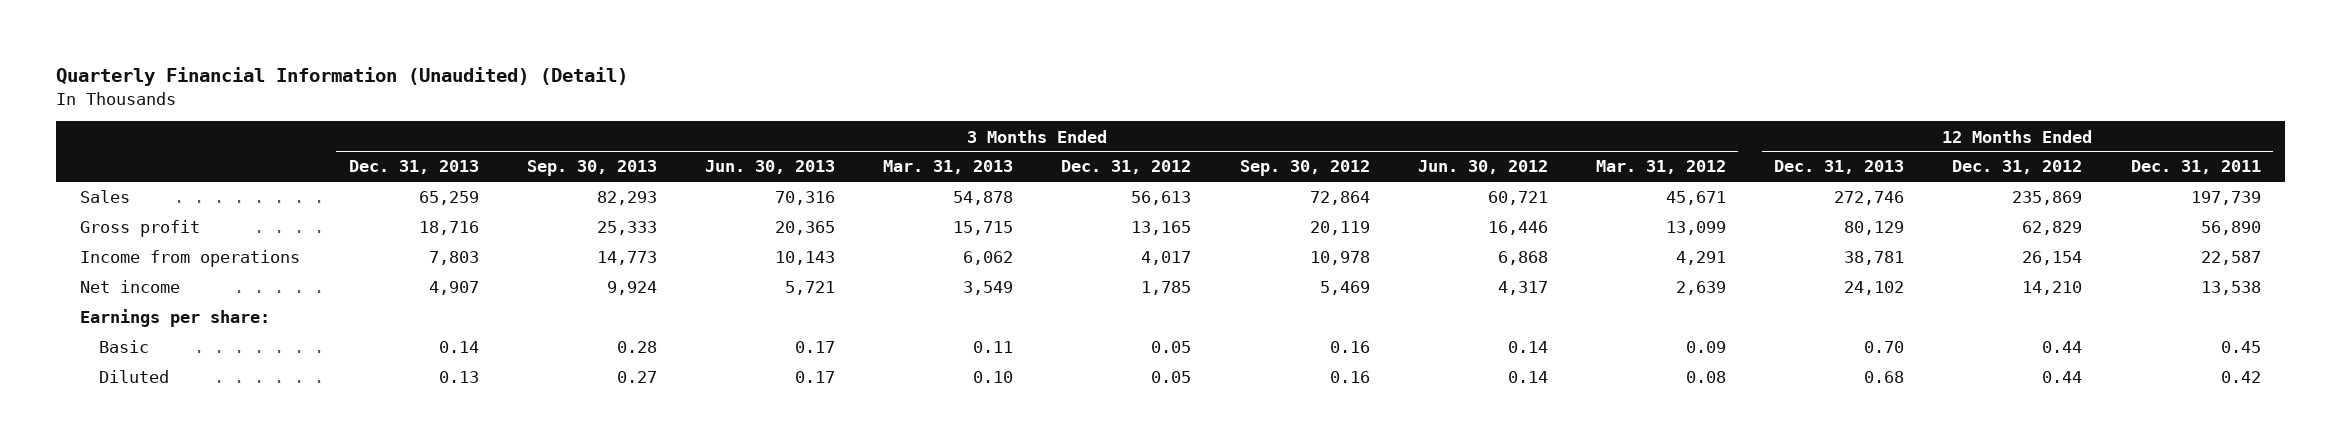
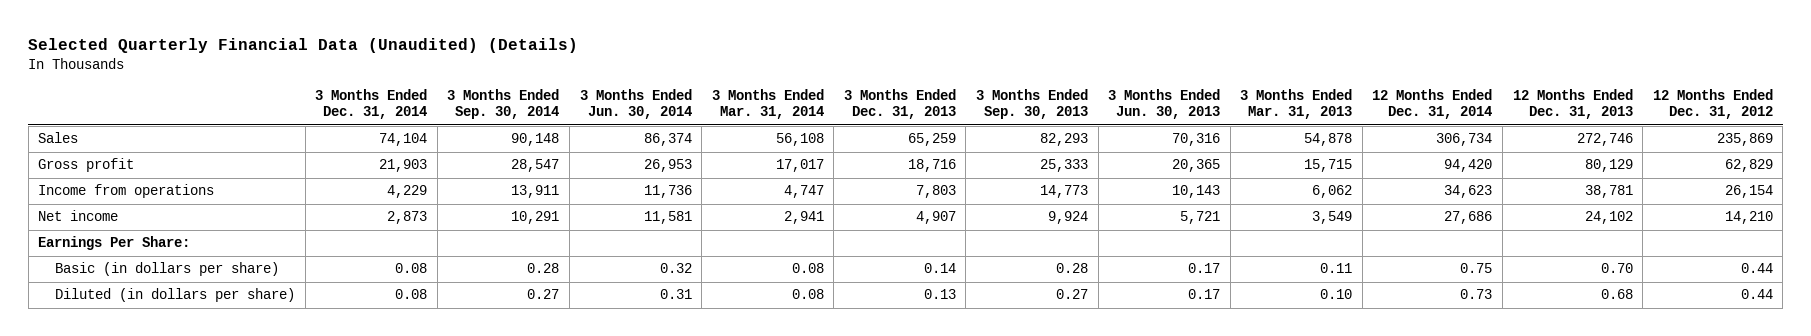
- Quarterly Financial Information (Unaudited) (Detail)
+ Selected Quarterly Financial Data (Unaudited) (Details)
- | 3 Months Ended Dec. 31, 2013 | 3 Months Ended Sep. 30, 2013 | 3 Months Ended Jun. 30, 2013 | 3 Months Ended Mar. 31, 2013 | 3 Months Ended Dec. 31, 2012 | 3 Months Ended Sep. 30, 2012 | 3 Months Ended Jun. 30, 2012 | 3 Months Ended Mar. 31, 2012 | 12 Months Ended Dec. 31, 2013 | 12 Months Ended Dec. 31, 2012 | 12 Months Ended Dec. 31, 2011
+ | 3 Months Ended Dec. 31, 2014 | 3 Months Ended Sep. 30, 2014 | 3 Months Ended Jun. 30, 2014 | 3 Months Ended Mar. 31, 2014 | 3 Months Ended Dec. 31, 2013 | 3 Months Ended Sep. 30, 2013 | 3 Months Ended Jun. 30, 2013 | 3 Months Ended Mar. 31, 2013 | 12 Months Ended Dec. 31, 2014 | 12 Months Ended Dec. 31, 2013 | 12 Months Ended Dec. 31, 2012
- Earnings per share:
- Basic | 0.14 | 0.28 | 0.17 | 0.11 | 0.05 | 0.16 | 0.14 | 0.09 | 0.70 | 0.44 | 0.45
- Diluted | 0.13 | 0.27 | 0.17 | 0.10 | 0.05 | 0.16 | 0.14 | 0.08 | 0.68 | 0.44 | 0.42
+ Earnings Per Share:
+ Basic (in dollars per share) | 0.08 | 0.28 | 0.32 | 0.08 | 0.14 | 0.28 | 0.17 | 0.11 | 0.75 | 0.70 | 0.44
+ Diluted (in dollars per share) | 0.08 | 0.27 | 0.31 | 0.08 | 0.13 | 0.27 | 0.17 | 0.10 | 0.73 | 0.68 | 0.44

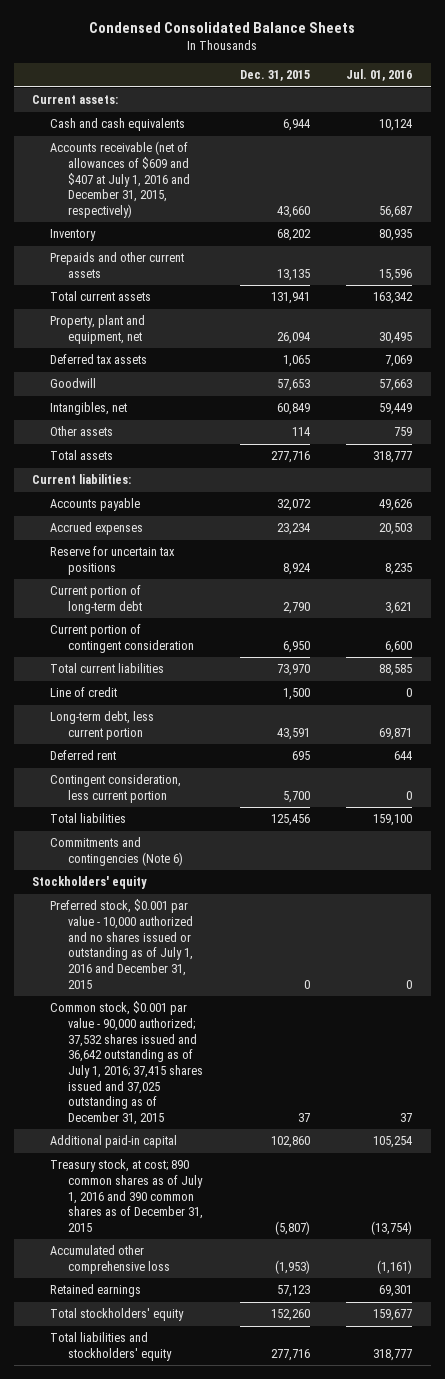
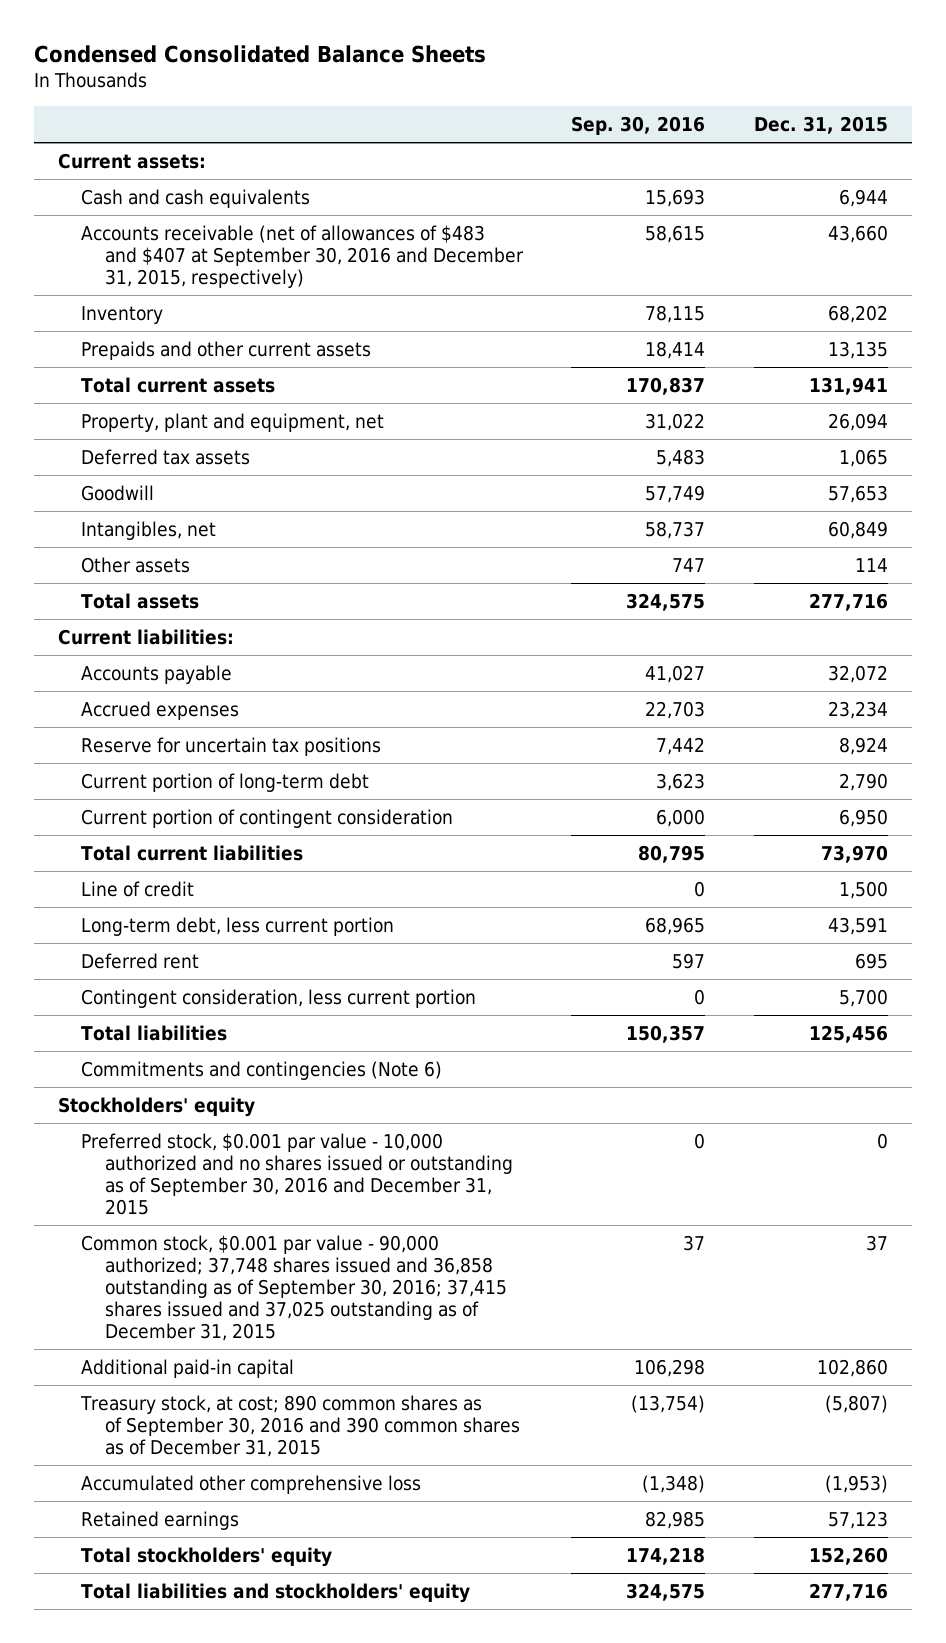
- | Dec. 31, 2015 | Jul. 01, 2016
+ | Sep. 30, 2016 | Dec. 31, 2015
- Accounts receivable (net of allowances of $609 and $407 at July 1, 2016 and December 31, 2015, respectively) | 43,660 | 56,687
+ Accounts receivable (net of allowances of $483 and $407 at September 30, 2016 and December 31, 2015, respectively) | 58,615 | 43,660
- Preferred stock, $0.001 par value - 10,000 authorized and no shares issued or outstanding as of July 1, 2016 and December 31, 2015 | 0 | 0
- Common stock, $0.001 par value - 90,000 authorized; 37,532 shares issued and 36,642 outstanding as of July 1, 2016; 37,415 shares issued and 37,025 outstanding as of December 31, 2015 | 37 | 37
+ Preferred stock, $0.001 par value - 10,000 authorized and no shares issued or outstanding as of September 30, 2016 and December 31, 2015 | 0 | 0
+ Common stock, $0.001 par value - 90,000 authorized; 37,748 shares issued and 36,858 outstanding as of September 30, 2016; 37,415 shares issued and 37,025 outstanding as of December 31, 2015 | 37 | 37
- Treasury stock, at cost; 890 common shares as of July 1, 2016 and 390 common shares as of December 31, 2015 | (5,807) | (13,754)
+ Treasury stock, at cost; 890 common shares as of September 30, 2016 and 390 common shares as of December 31, 2015 | (13,754) | (5,807)

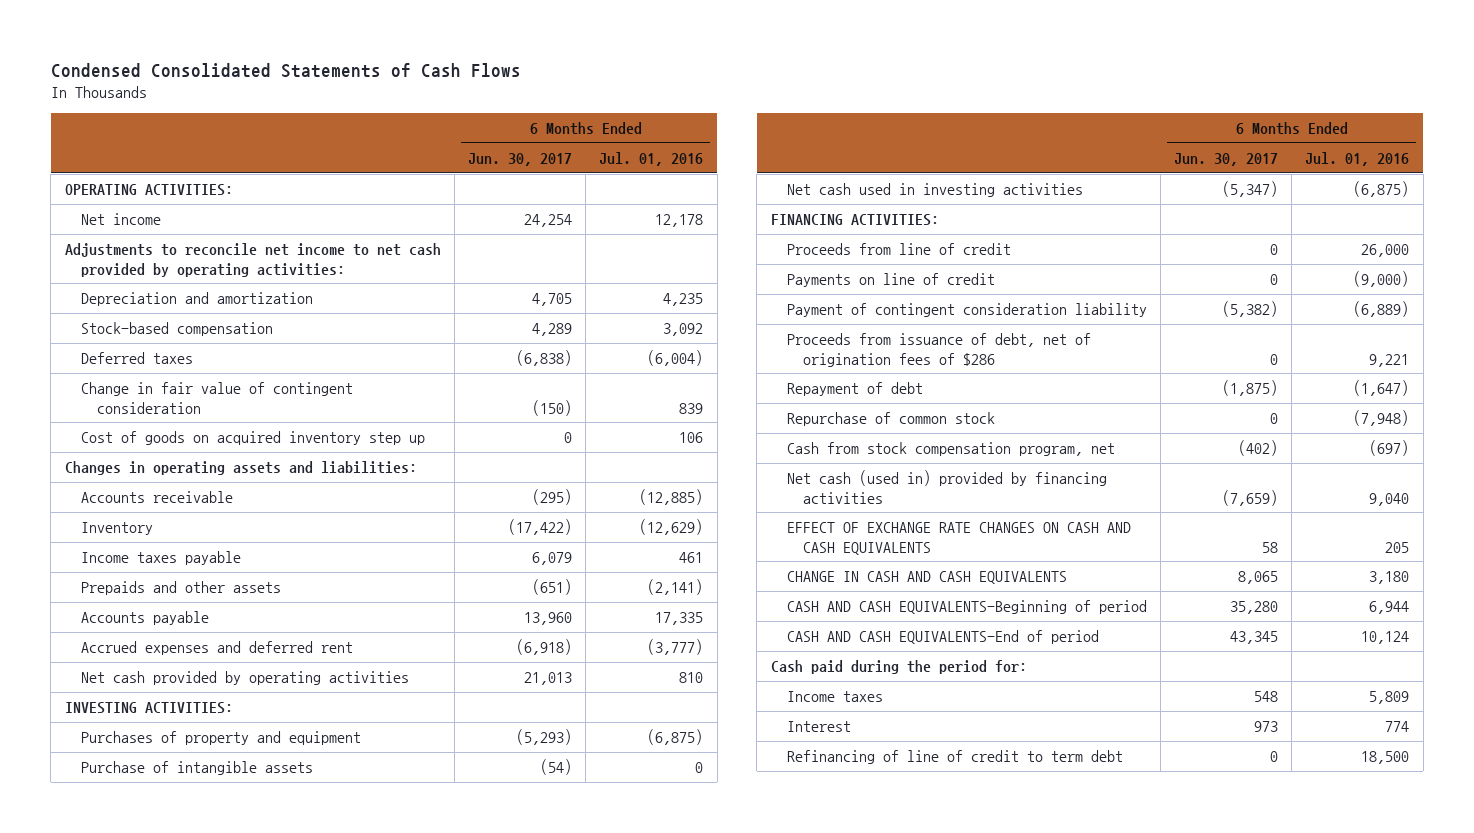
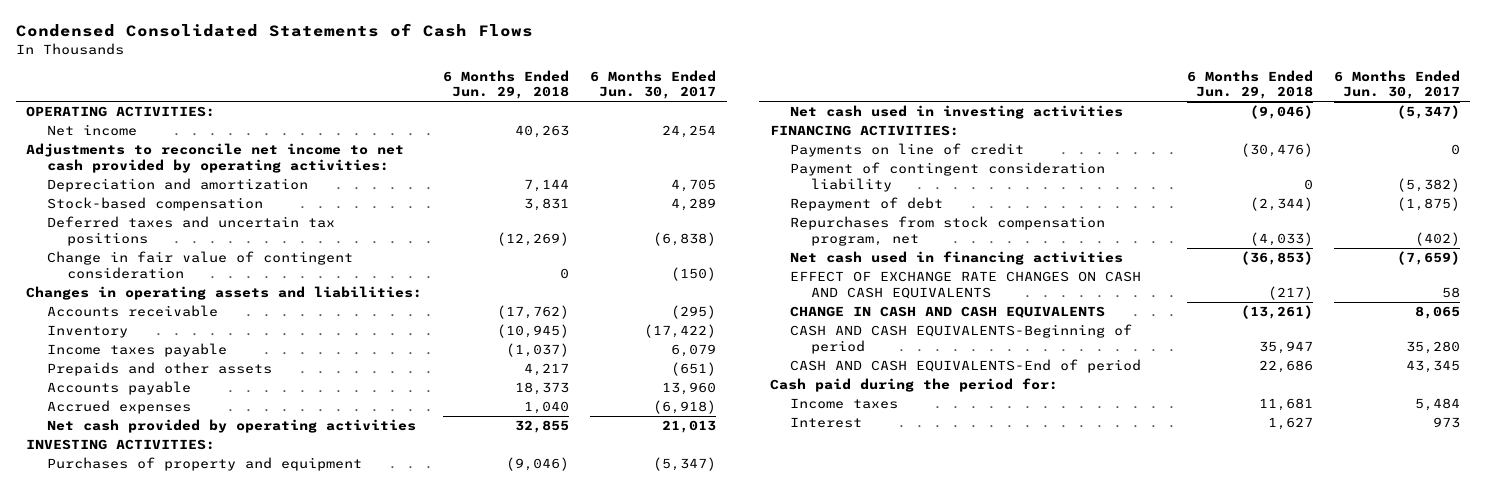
- | 6 Months Ended Jun. 30, 2017 | 6 Months Ended Jul. 01, 2016
+ | 6 Months Ended Jun. 29, 2018 | 6 Months Ended Jun. 30, 2017
- Deferred taxes | (6,838) | (6,004)
+ Deferred taxes and uncertain tax positions | (12,269) | (6,838)
- Cost of goods on acquired inventory step up | 0 | 106
- Accrued expenses and deferred rent | (6,918) | (3,777)
+ Accrued expenses | 1,040 | (6,918)
- Purchases of property and equipment | (5,293) | (6,875)
- Purchase of intangible assets | (54) | 0
+ Purchases of property and equipment | (9,046) | (5,347)
- Proceeds from line of credit | 0 | 26,000
- Proceeds from issuance of debt, net of origination fees of $286 | 0 | 9,221
- Repurchase of common stock | 0 | (7,948)
- Cash from stock compensation program, net | (402) | (697)
- Net cash (used in) provided by financing activities | (7,659) | 9,040
+ Repurchases from stock compensation program, net | (4,033) | (402)
+ Net cash used in financing activities | (36,853) | (7,659)
- Income taxes | 548 | 5,809
+ Income taxes | 11,681 | 5,484
- Refinancing of line of credit to term debt | 0 | 18,500

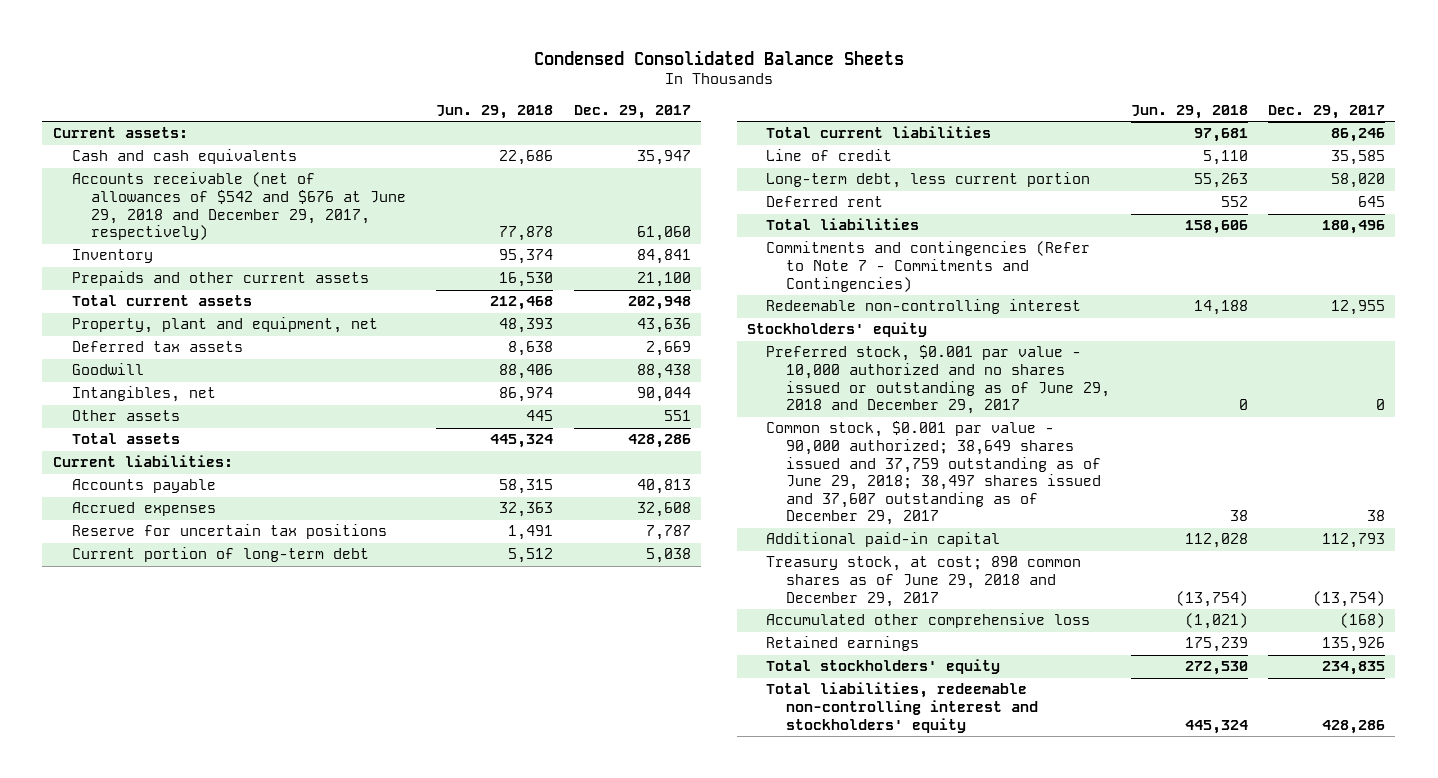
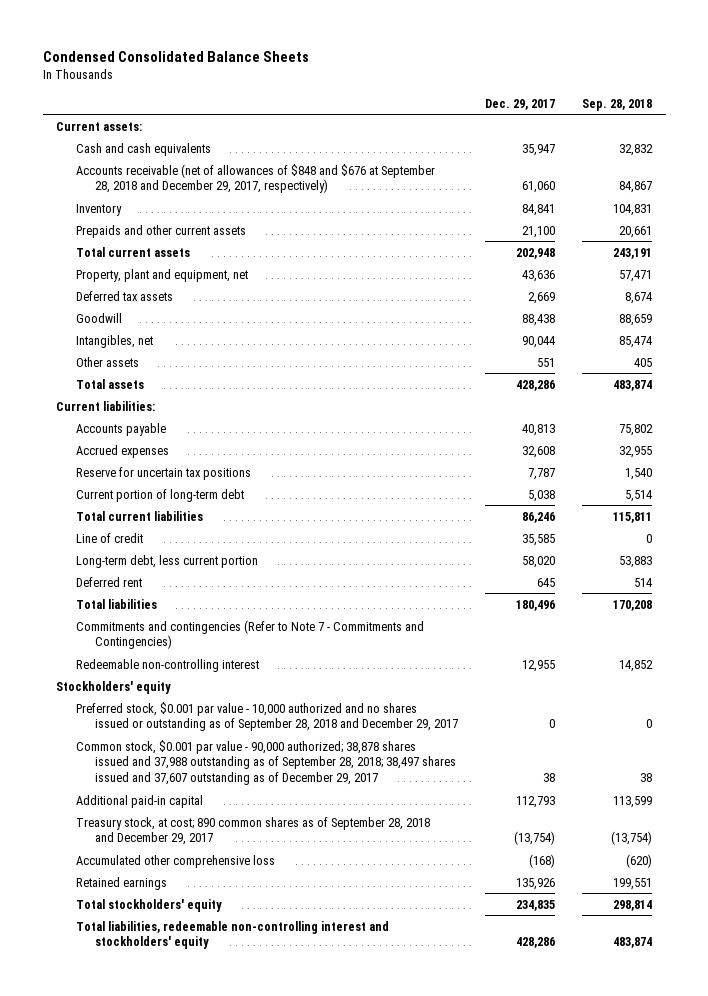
- | Jun. 29, 2018 | Dec. 29, 2017
+ | Dec. 29, 2017 | Sep. 28, 2018
- Accounts receivable (net of allowances of $542 and $676 at June 29, 2018 and December 29, 2017, respectively) | 77,878 | 61,060
+ Accounts receivable (net of allowances of $848 and $676 at September 28, 2018 and December 29, 2017, respectively) | 61,060 | 84,867
- Preferred stock, $0.001 par value - 10,000 authorized and no shares issued or outstanding as of June 29, 2018 and December 29, 2017 | 0 | 0
- Common stock, $0.001 par value - 90,000 authorized; 38,649 shares issued and 37,759 outstanding as of June 29, 2018; 38,497 shares issued and 37,607 outstanding as of December 29, 2017 | 38 | 38
+ Preferred stock, $0.001 par value - 10,000 authorized and no shares issued or outstanding as of September 28, 2018 and December 29, 2017 | 0 | 0
+ Common stock, $0.001 par value - 90,000 authorized; 38,878 shares issued and 37,988 outstanding as of September 28, 2018; 38,497 shares issued and 37,607 outstanding as of December 29, 2017 | 38 | 38
- Treasury stock, at cost; 890 common shares as of June 29, 2018 and December 29, 2017 | (13,754) | (13,754)
+ Treasury stock, at cost; 890 common shares as of September 28, 2018 and December 29, 2017 | (13,754) | (13,754)

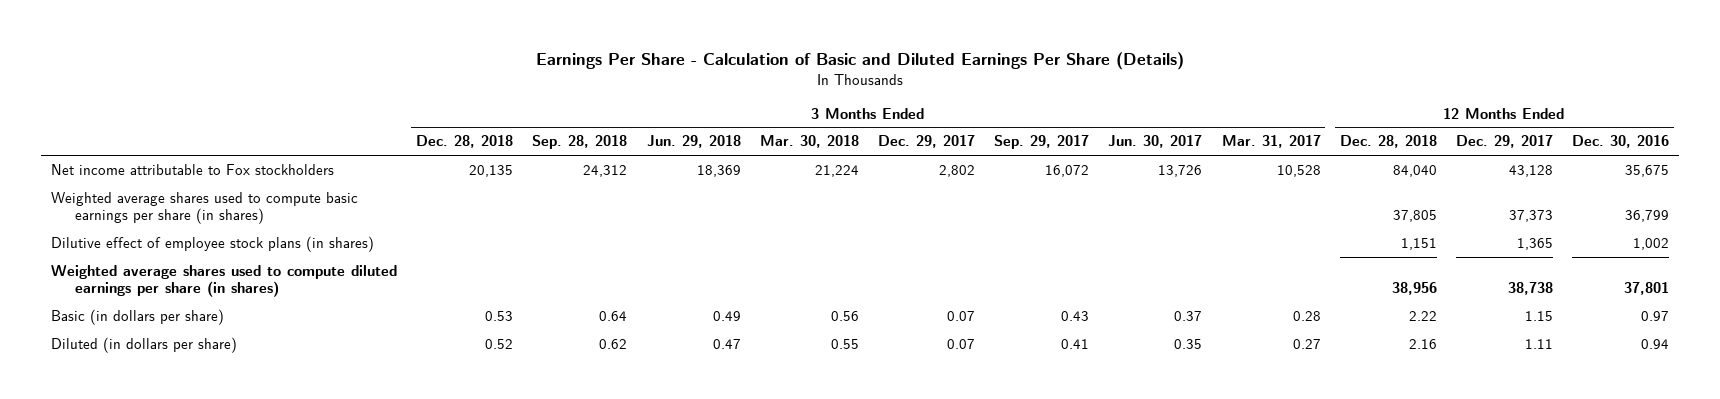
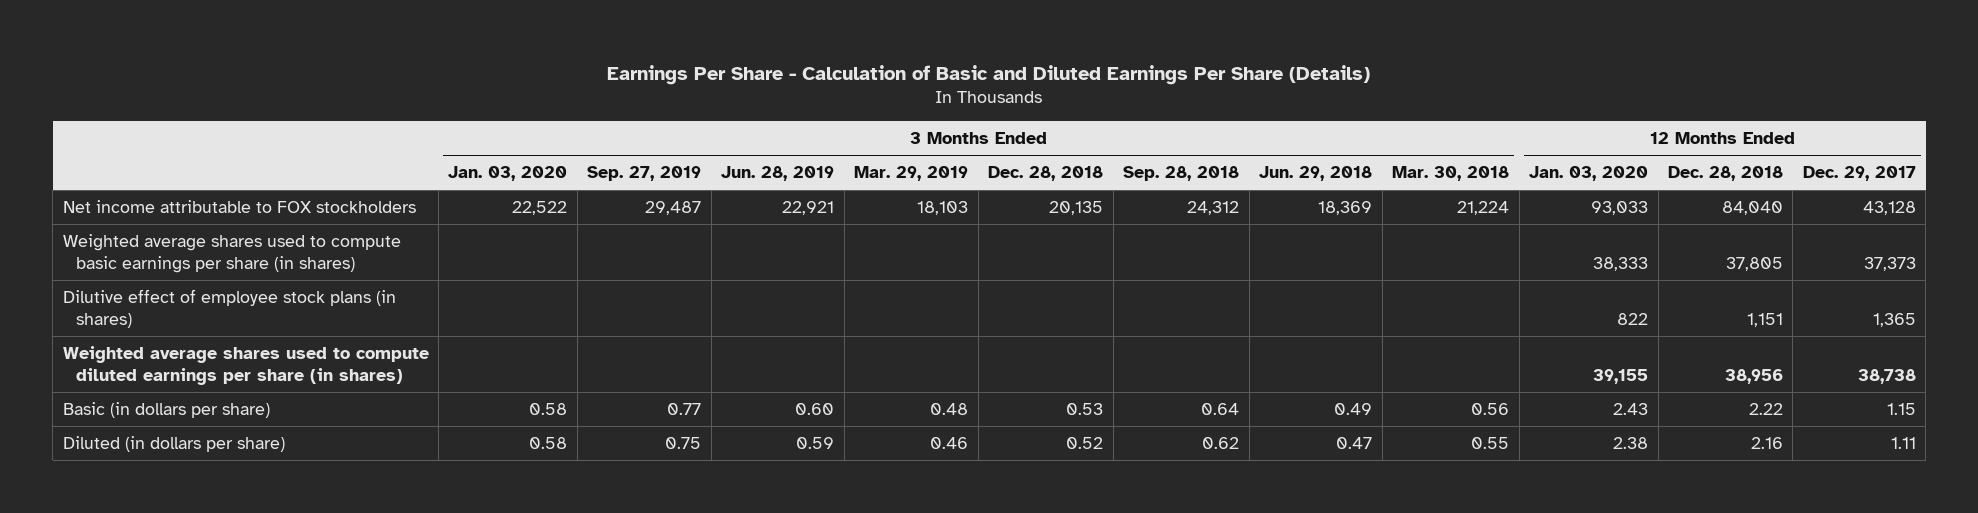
- | 3 Months Ended Dec. 28, 2018 | 3 Months Ended Sep. 28, 2018 | 3 Months Ended Jun. 29, 2018 | 3 Months Ended Mar. 30, 2018 | 3 Months Ended Dec. 29, 2017 | 3 Months Ended Sep. 29, 2017 | 3 Months Ended Jun. 30, 2017 | 3 Months Ended Mar. 31, 2017 | 12 Months Ended Dec. 28, 2018 | 12 Months Ended Dec. 29, 2017 | 12 Months Ended Dec. 30, 2016
+ | 3 Months Ended Jan. 03, 2020 | 3 Months Ended Sep. 27, 2019 | 3 Months Ended Jun. 28, 2019 | 3 Months Ended Mar. 29, 2019 | 3 Months Ended Dec. 28, 2018 | 3 Months Ended Sep. 28, 2018 | 3 Months Ended Jun. 29, 2018 | 3 Months Ended Mar. 30, 2018 | 12 Months Ended Jan. 03, 2020 | 12 Months Ended Dec. 28, 2018 | 12 Months Ended Dec. 29, 2017
- Net income attributable to Fox stockholders | 20,135 | 24,312 | 18,369 | 21,224 | 2,802 | 16,072 | 13,726 | 10,528 | 84,040 | 43,128 | 35,675
+ Net income attributable to FOX stockholders | 22,522 | 29,487 | 22,921 | 18,103 | 20,135 | 24,312 | 18,369 | 21,224 | 93,033 | 84,040 | 43,128

